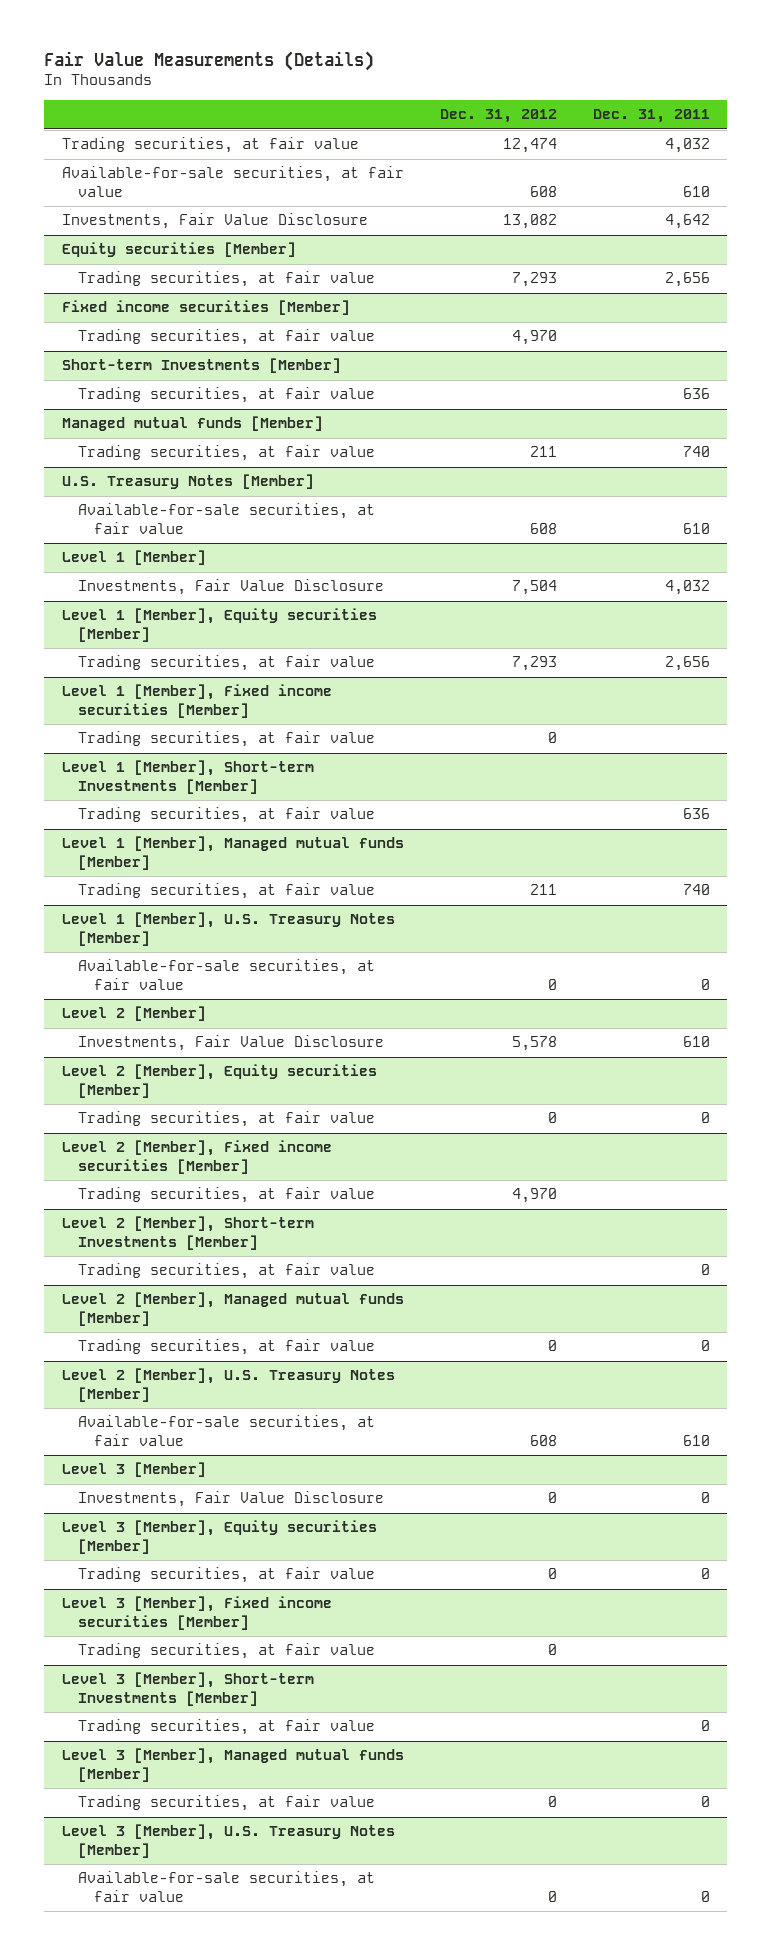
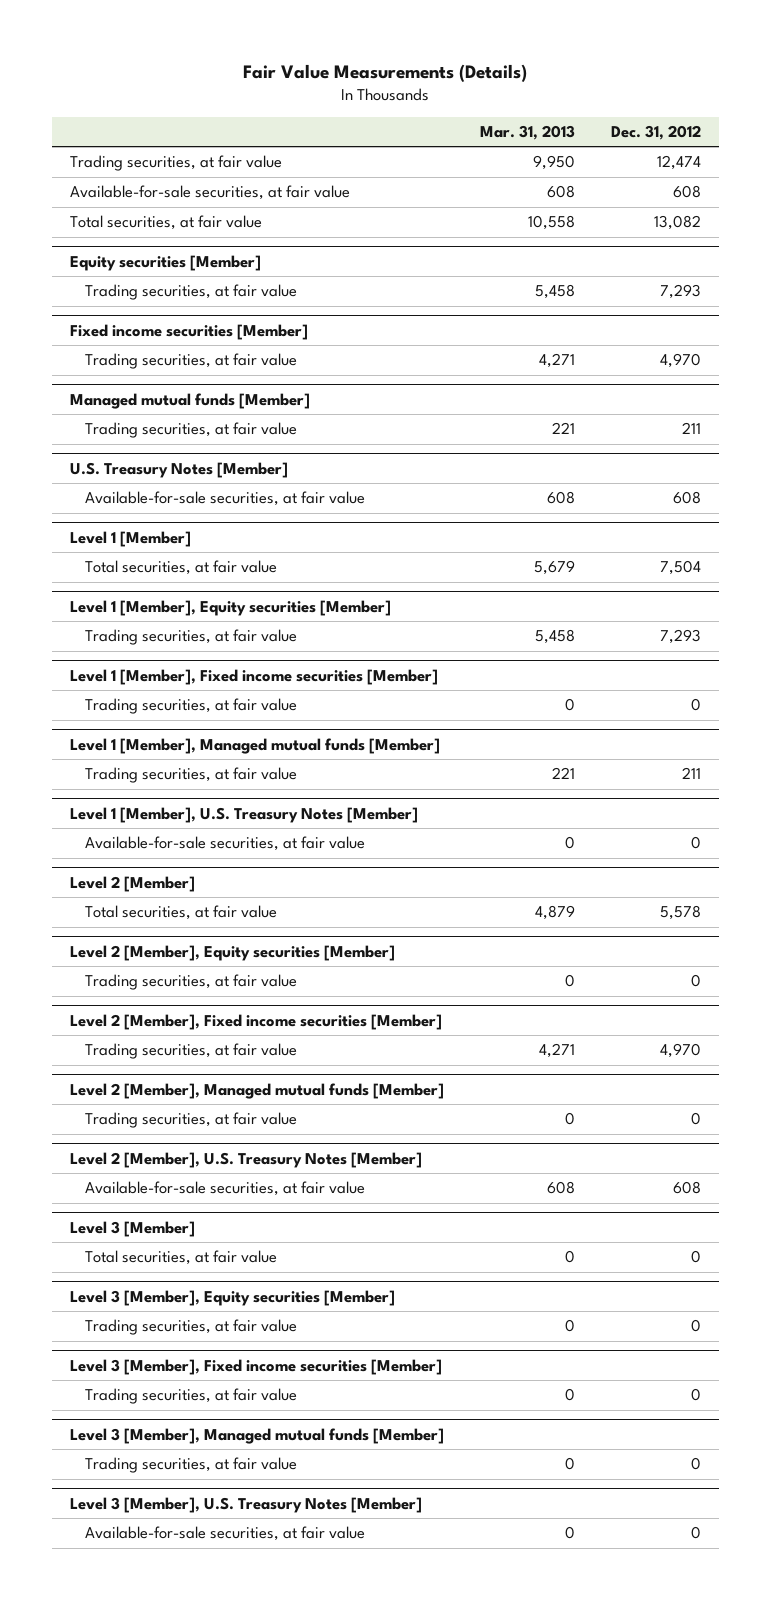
- | Dec. 31, 2012 | Dec. 31, 2011
+ | Mar. 31, 2013 | Dec. 31, 2012
- Investments, Fair Value Disclosure | 13,082 | 4,642
+ Total securities, at fair value | 10,558 | 13,082
- Short-term Investments [Member]
- Trading securities, at fair value | | 636
@ Level 1 [Member]
- Investments, Fair Value Disclosure | 7,504 | 4,032
+ Total securities, at fair value | 5,679 | 7,504
- Level 1 [Member], Short-term Investments [Member]
- Trading securities, at fair value | | 636
@ Level 2 [Member]
- Investments, Fair Value Disclosure | 5,578 | 610
+ Total securities, at fair value | 4,879 | 5,578
- Level 2 [Member], Short-term Investments [Member]
- Trading securities, at fair value | | 0
@ Level 3 [Member]
- Investments, Fair Value Disclosure | 0 | 0
+ Total securities, at fair value | 0 | 0
- Level 3 [Member], Short-term Investments [Member]
- Trading securities, at fair value | | 0

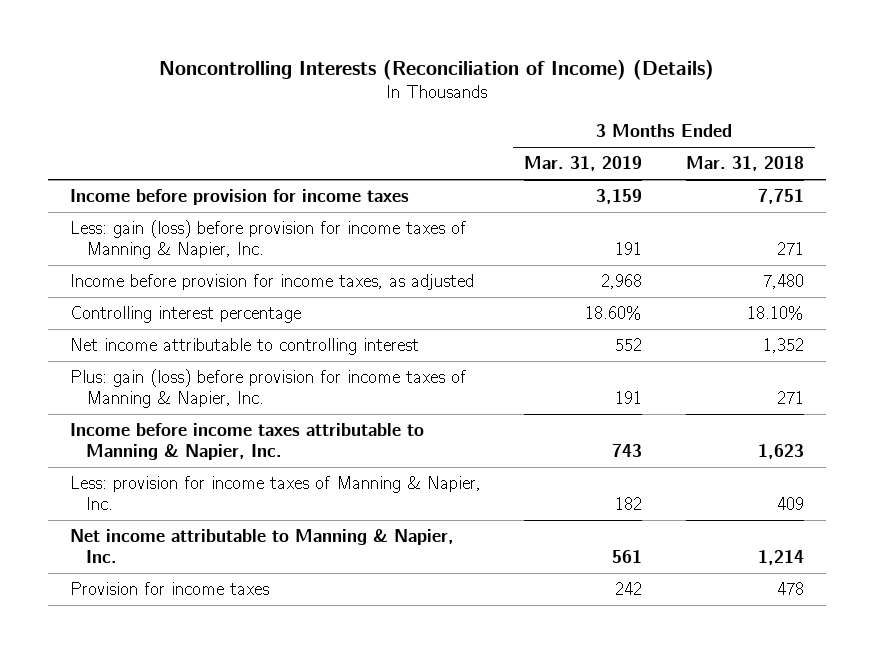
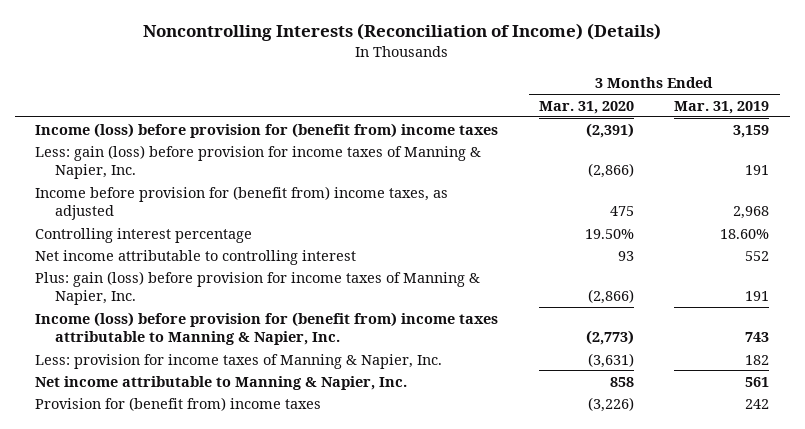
- | 3 Months Ended Mar. 31, 2019 | 3 Months Ended Mar. 31, 2018
+ | 3 Months Ended Mar. 31, 2020 | 3 Months Ended Mar. 31, 2019
- Income before provision for income taxes | 3,159 | 7,751
+ Income (loss) before provision for (benefit from) income taxes | (2,391) | 3,159
- Income before provision for income taxes, as adjusted | 2,968 | 7,480
+ Income before provision for (benefit from) income taxes, as adjusted | 475 | 2,968
- Income before income taxes attributable to Manning & Napier, Inc. | 743 | 1,623
+ Income (loss) before provision for (benefit from) income taxes attributable to Manning & Napier, Inc. | (2,773) | 743
- Provision for income taxes | 242 | 478
+ Provision for (benefit from) income taxes | (3,226) | 242

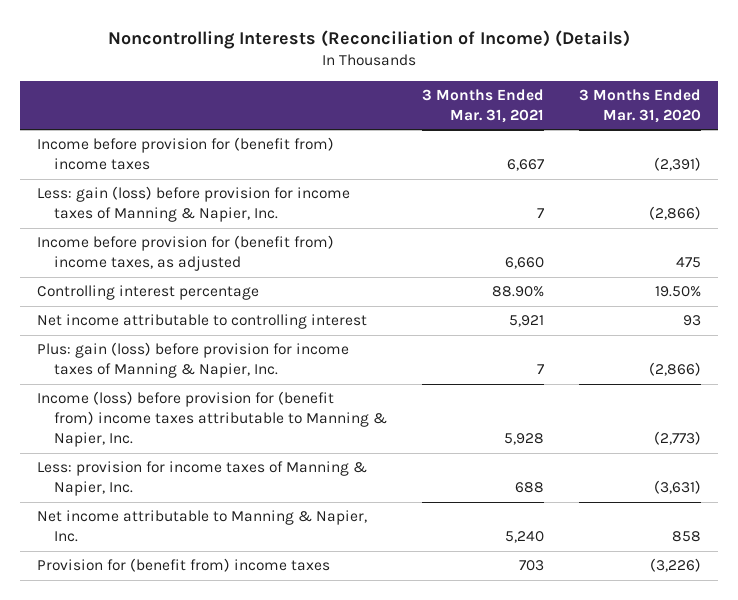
- | 3 Months Ended Mar. 31, 2020 | 3 Months Ended Mar. 31, 2019
+ | 3 Months Ended Mar. 31, 2021 | 3 Months Ended Mar. 31, 2020
- Income (loss) before provision for (benefit from) income taxes | (2,391) | 3,159
+ Income before provision for (benefit from) income taxes | 6,667 | (2,391)

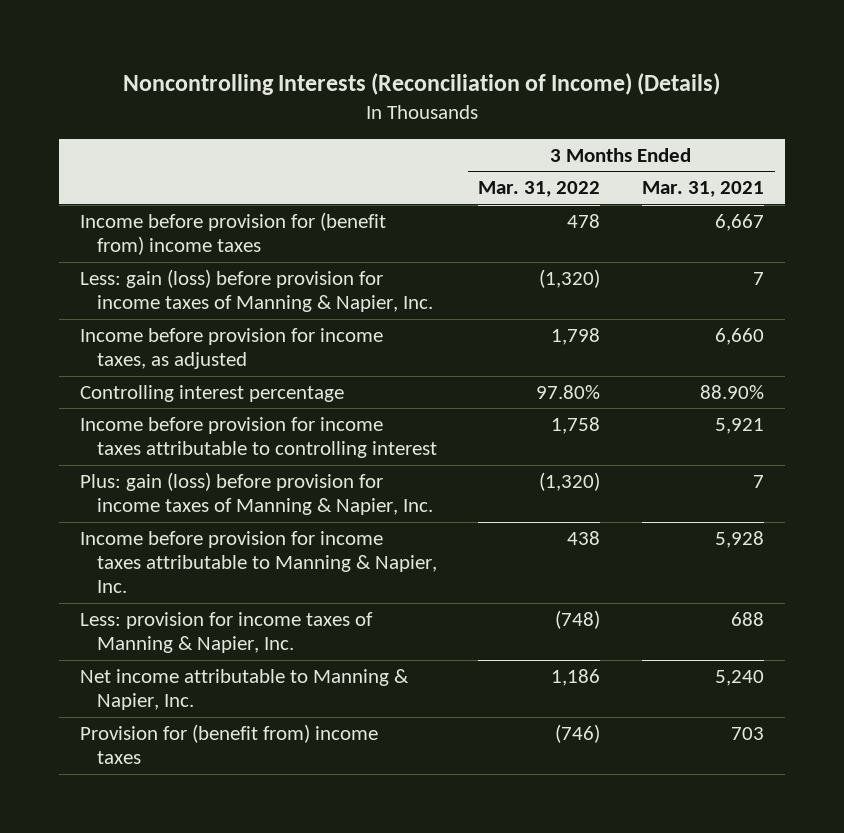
- | 3 Months Ended Mar. 31, 2021 | 3 Months Ended Mar. 31, 2020
+ | 3 Months Ended Mar. 31, 2022 | 3 Months Ended Mar. 31, 2021
- Income before provision for (benefit from) income taxes, as adjusted | 6,660 | 475
+ Income before provision for income taxes, as adjusted | 1,798 | 6,660
- Net income attributable to controlling interest | 5,921 | 93
+ Income before provision for income taxes attributable to controlling interest | 1,758 | 5,921
- Income (loss) before provision for (benefit from) income taxes attributable to Manning & Napier, Inc. | 5,928 | (2,773)
+ Income before provision for income taxes attributable to Manning & Napier, Inc. | 438 | 5,928

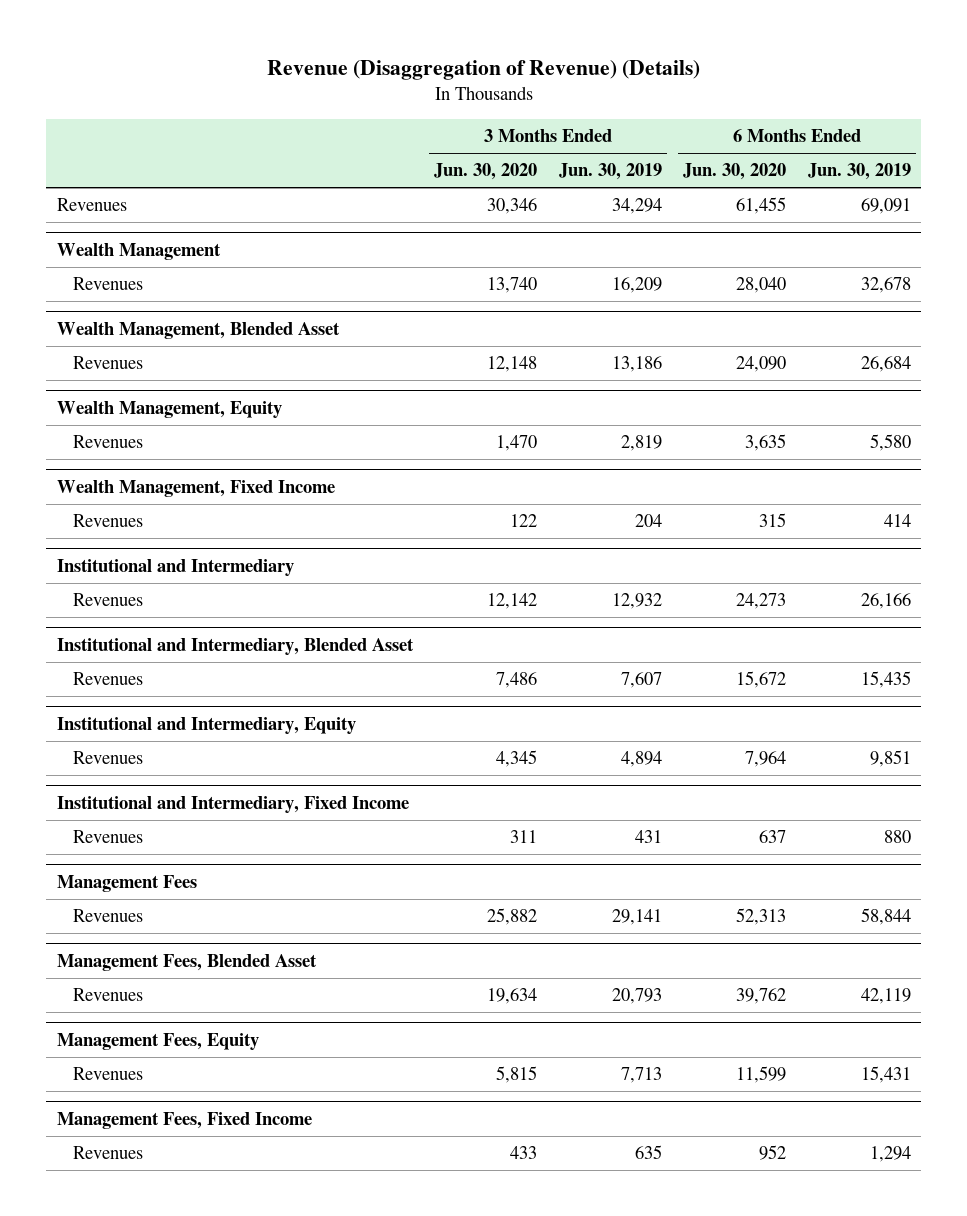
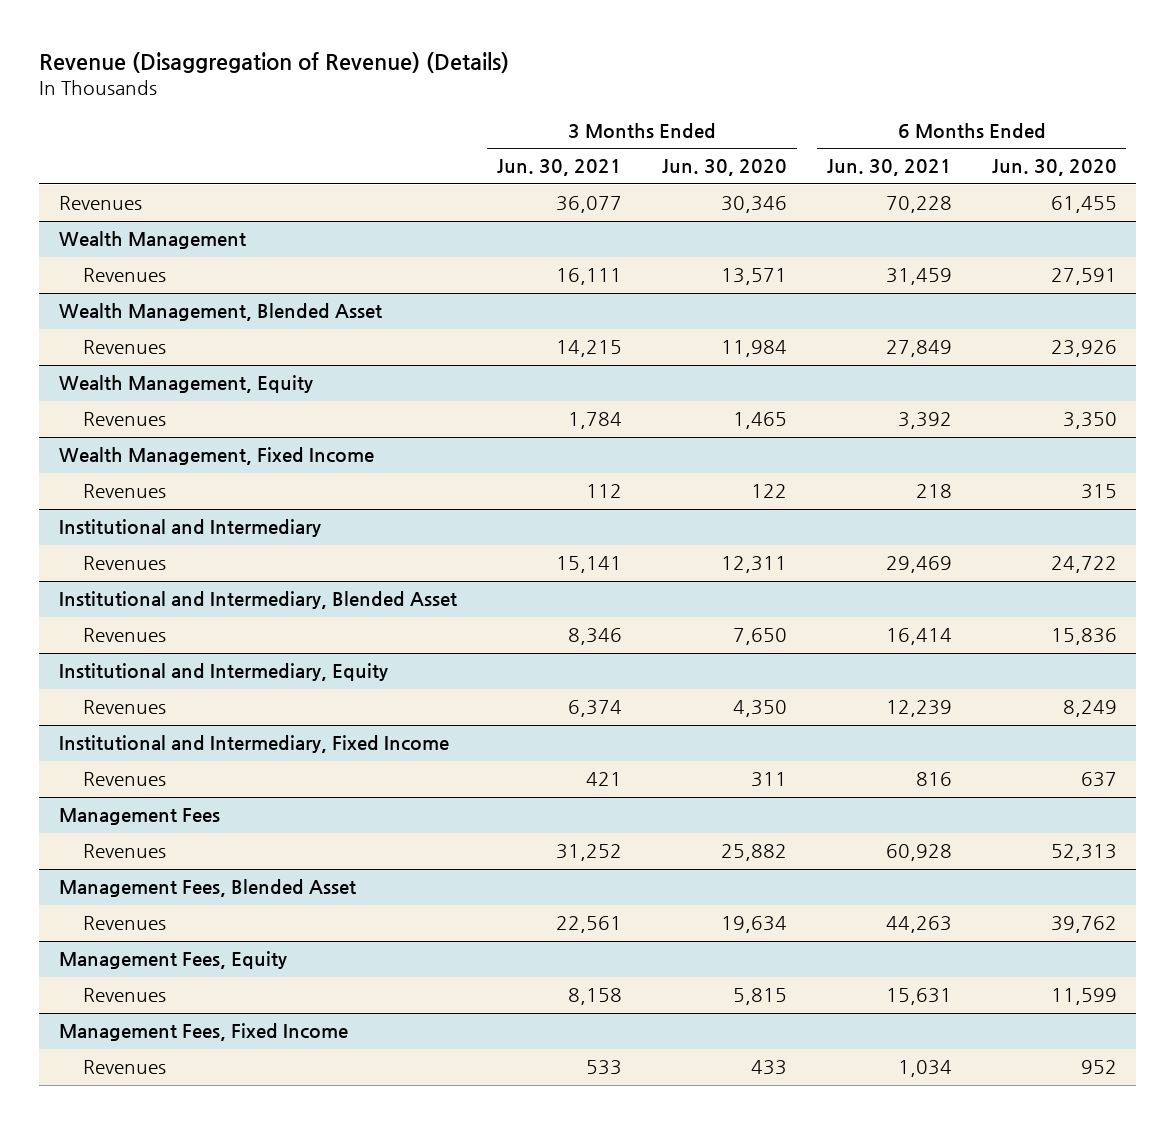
- | 3 Months Ended Jun. 30, 2020 | 3 Months Ended Jun. 30, 2019 | 6 Months Ended Jun. 30, 2020 | 6 Months Ended Jun. 30, 2019
+ | 3 Months Ended Jun. 30, 2021 | 3 Months Ended Jun. 30, 2020 | 6 Months Ended Jun. 30, 2021 | 6 Months Ended Jun. 30, 2020
@ Wealth Management
- Revenues | 13,740 | 16,209 | 28,040 | 32,678
+ Revenues | 16,111 | 13,571 | 31,459 | 27,591
@ Wealth Management, Blended Asset
- Revenues | 12,148 | 13,186 | 24,090 | 26,684
+ Revenues | 14,215 | 11,984 | 27,849 | 23,926
@ Wealth Management, Equity
- Revenues | 1,470 | 2,819 | 3,635 | 5,580
+ Revenues | 1,784 | 1,465 | 3,392 | 3,350
@ Institutional and Intermediary
- Revenues | 12,142 | 12,932 | 24,273 | 26,166
+ Revenues | 15,141 | 12,311 | 29,469 | 24,722
@ Institutional and Intermediary, Blended Asset
- Revenues | 7,486 | 7,607 | 15,672 | 15,435
+ Revenues | 8,346 | 7,650 | 16,414 | 15,836
@ Institutional and Intermediary, Equity
- Revenues | 4,345 | 4,894 | 7,964 | 9,851
+ Revenues | 6,374 | 4,350 | 12,239 | 8,249

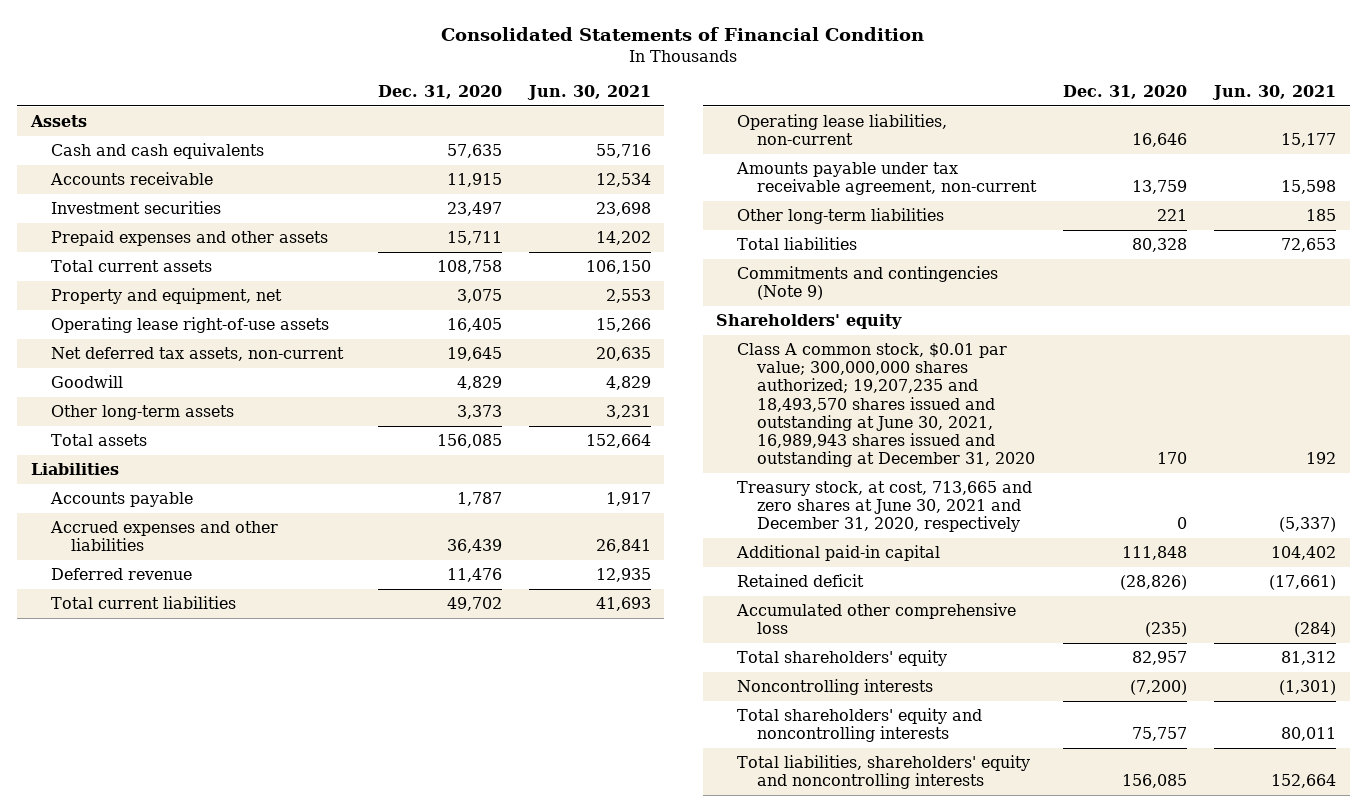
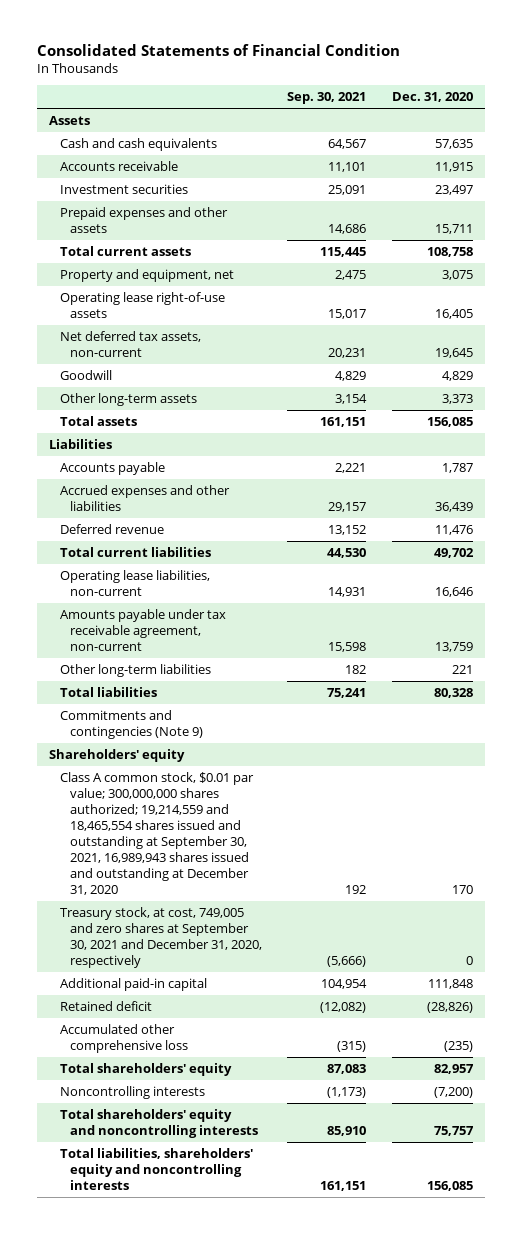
- | Dec. 31, 2020 | Jun. 30, 2021
+ | Sep. 30, 2021 | Dec. 31, 2020
- Class A common stock, $0.01 par value; 300,000,000 shares authorized; 19,207,235 and 18,493,570 shares issued and outstanding at June 30, 2021, 16,989,943 shares issued and outstanding at December 31, 2020 | 170 | 192
- Treasury stock, at cost, 713,665 and zero shares at June 30, 2021 and December 31, 2020, respectively | 0 | (5,337)
+ Class A common stock, $0.01 par value; 300,000,000 shares authorized; 19,214,559 and 18,465,554 shares issued and outstanding at September 30, 2021, 16,989,943 shares issued and outstanding at December 31, 2020 | 192 | 170
+ Treasury stock, at cost, 749,005 and zero shares at September 30, 2021 and December 31, 2020, respectively | (5,666) | 0

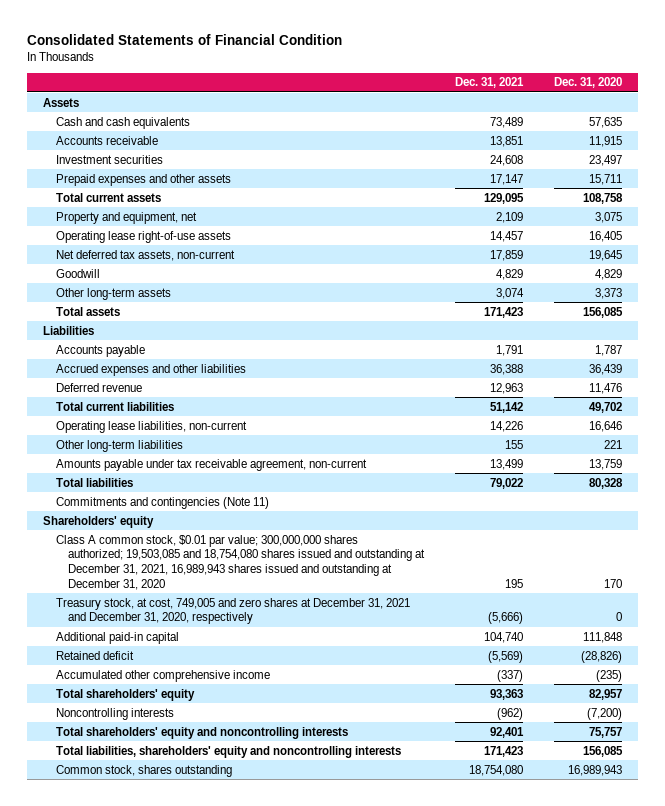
- | Sep. 30, 2021 | Dec. 31, 2020
+ | Dec. 31, 2021 | Dec. 31, 2020
moved down: Amounts payable under tax receivable agreement, non-current | 13,499 | 13,759
- Commitments and contingencies (Note 9)
+ Commitments and contingencies (Note 11)
- Class A common stock, $0.01 par value; 300,000,000 shares authorized; 19,214,559 and 18,465,554 shares issued and outstanding at September 30, 2021, 16,989,943 shares issued and outstanding at December 31, 2020 | 192 | 170
- Treasury stock, at cost, 749,005 and zero shares at September 30, 2021 and December 31, 2020, respectively | (5,666) | 0
+ Class A common stock, $0.01 par value; 300,000,000 shares authorized; 19,503,085 and 18,754,080 shares issued and outstanding at December 31, 2021, 16,989,943 shares issued and outstanding at December 31, 2020 | 195 | 170
+ Treasury stock, at cost, 749,005 and zero shares at December 31, 2021 and December 31, 2020, respectively | (5,666) | 0
- Accumulated other comprehensive loss | (315) | (235)
+ Accumulated other comprehensive income | (337) | (235)
+ Common stock, shares outstanding | 18,754,080 | 16,989,943

